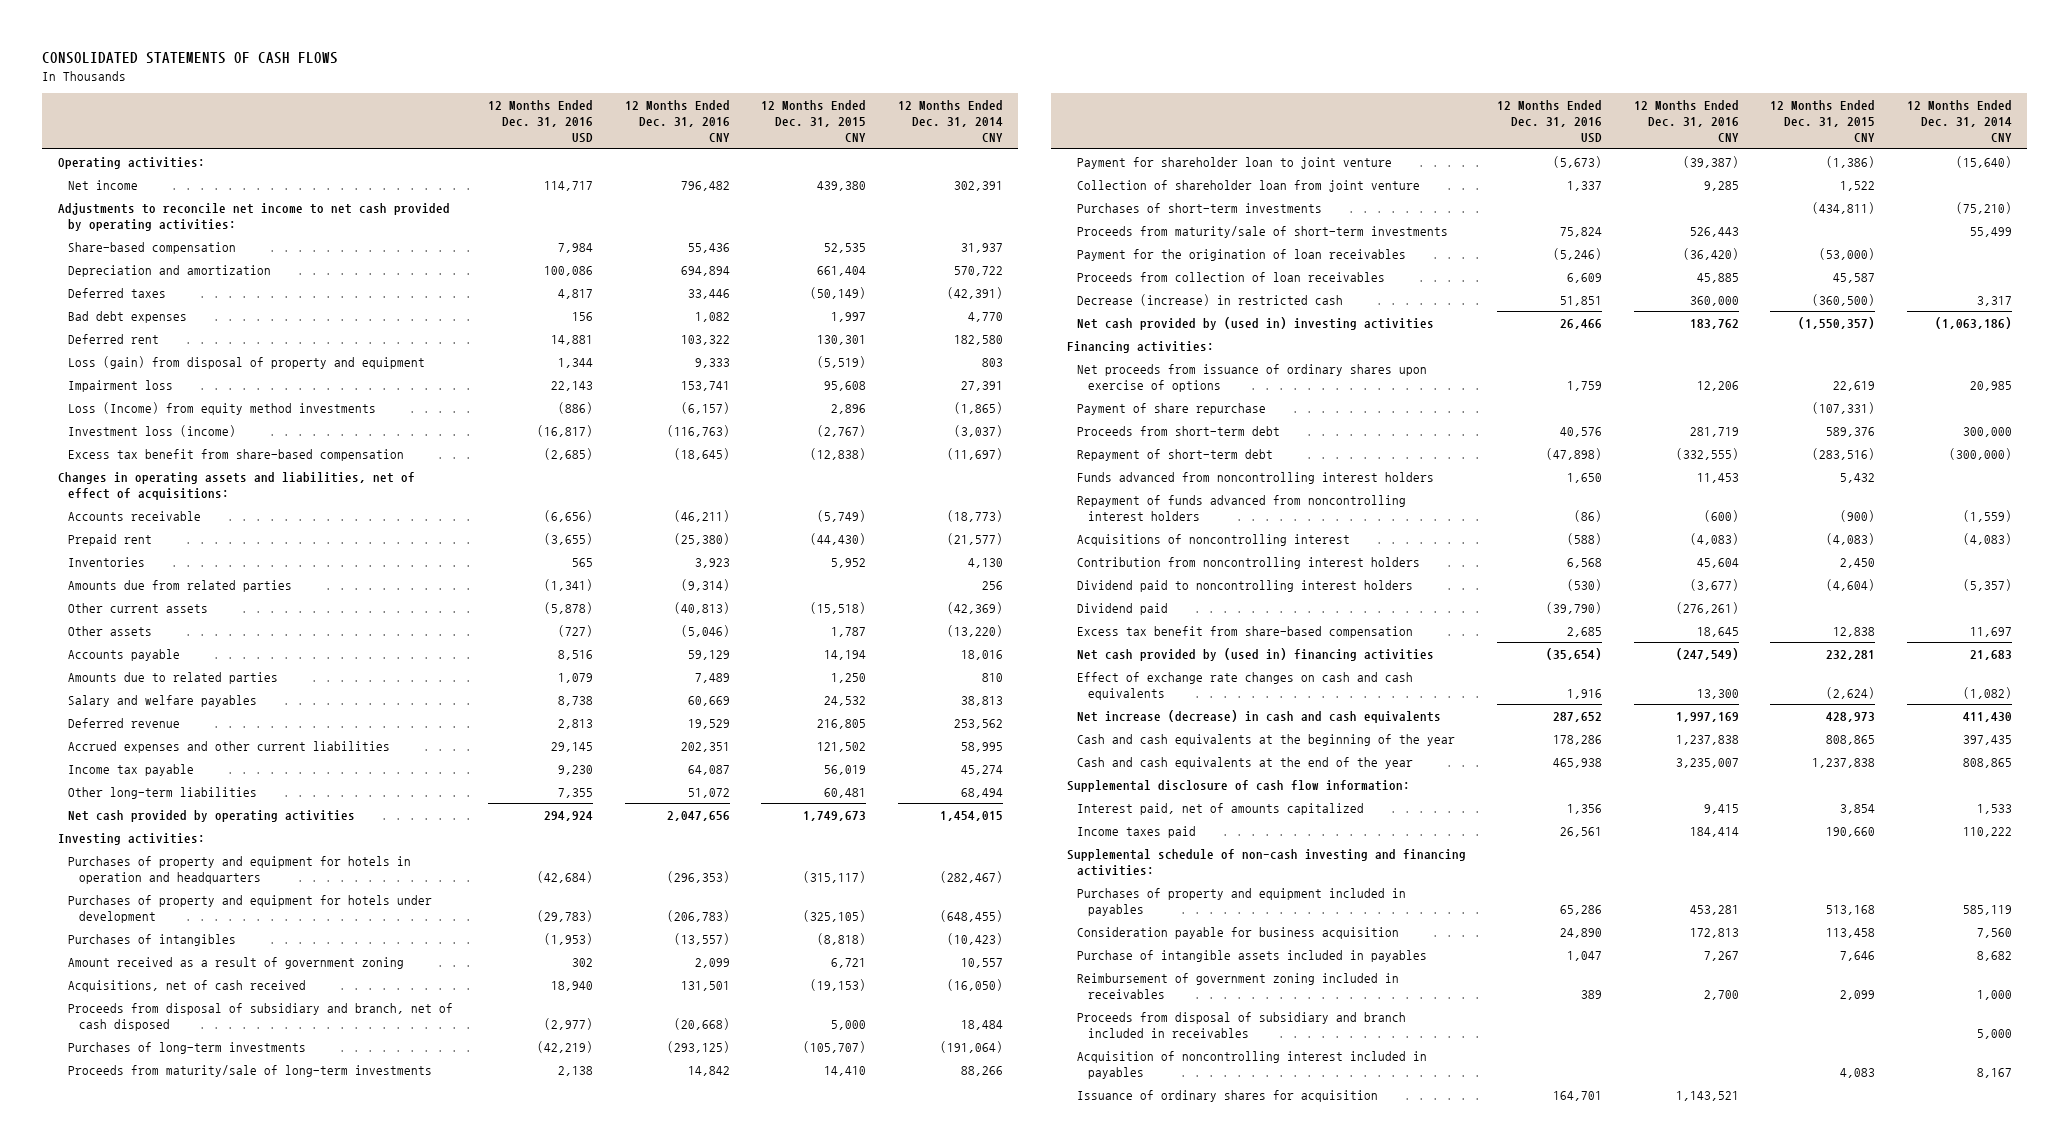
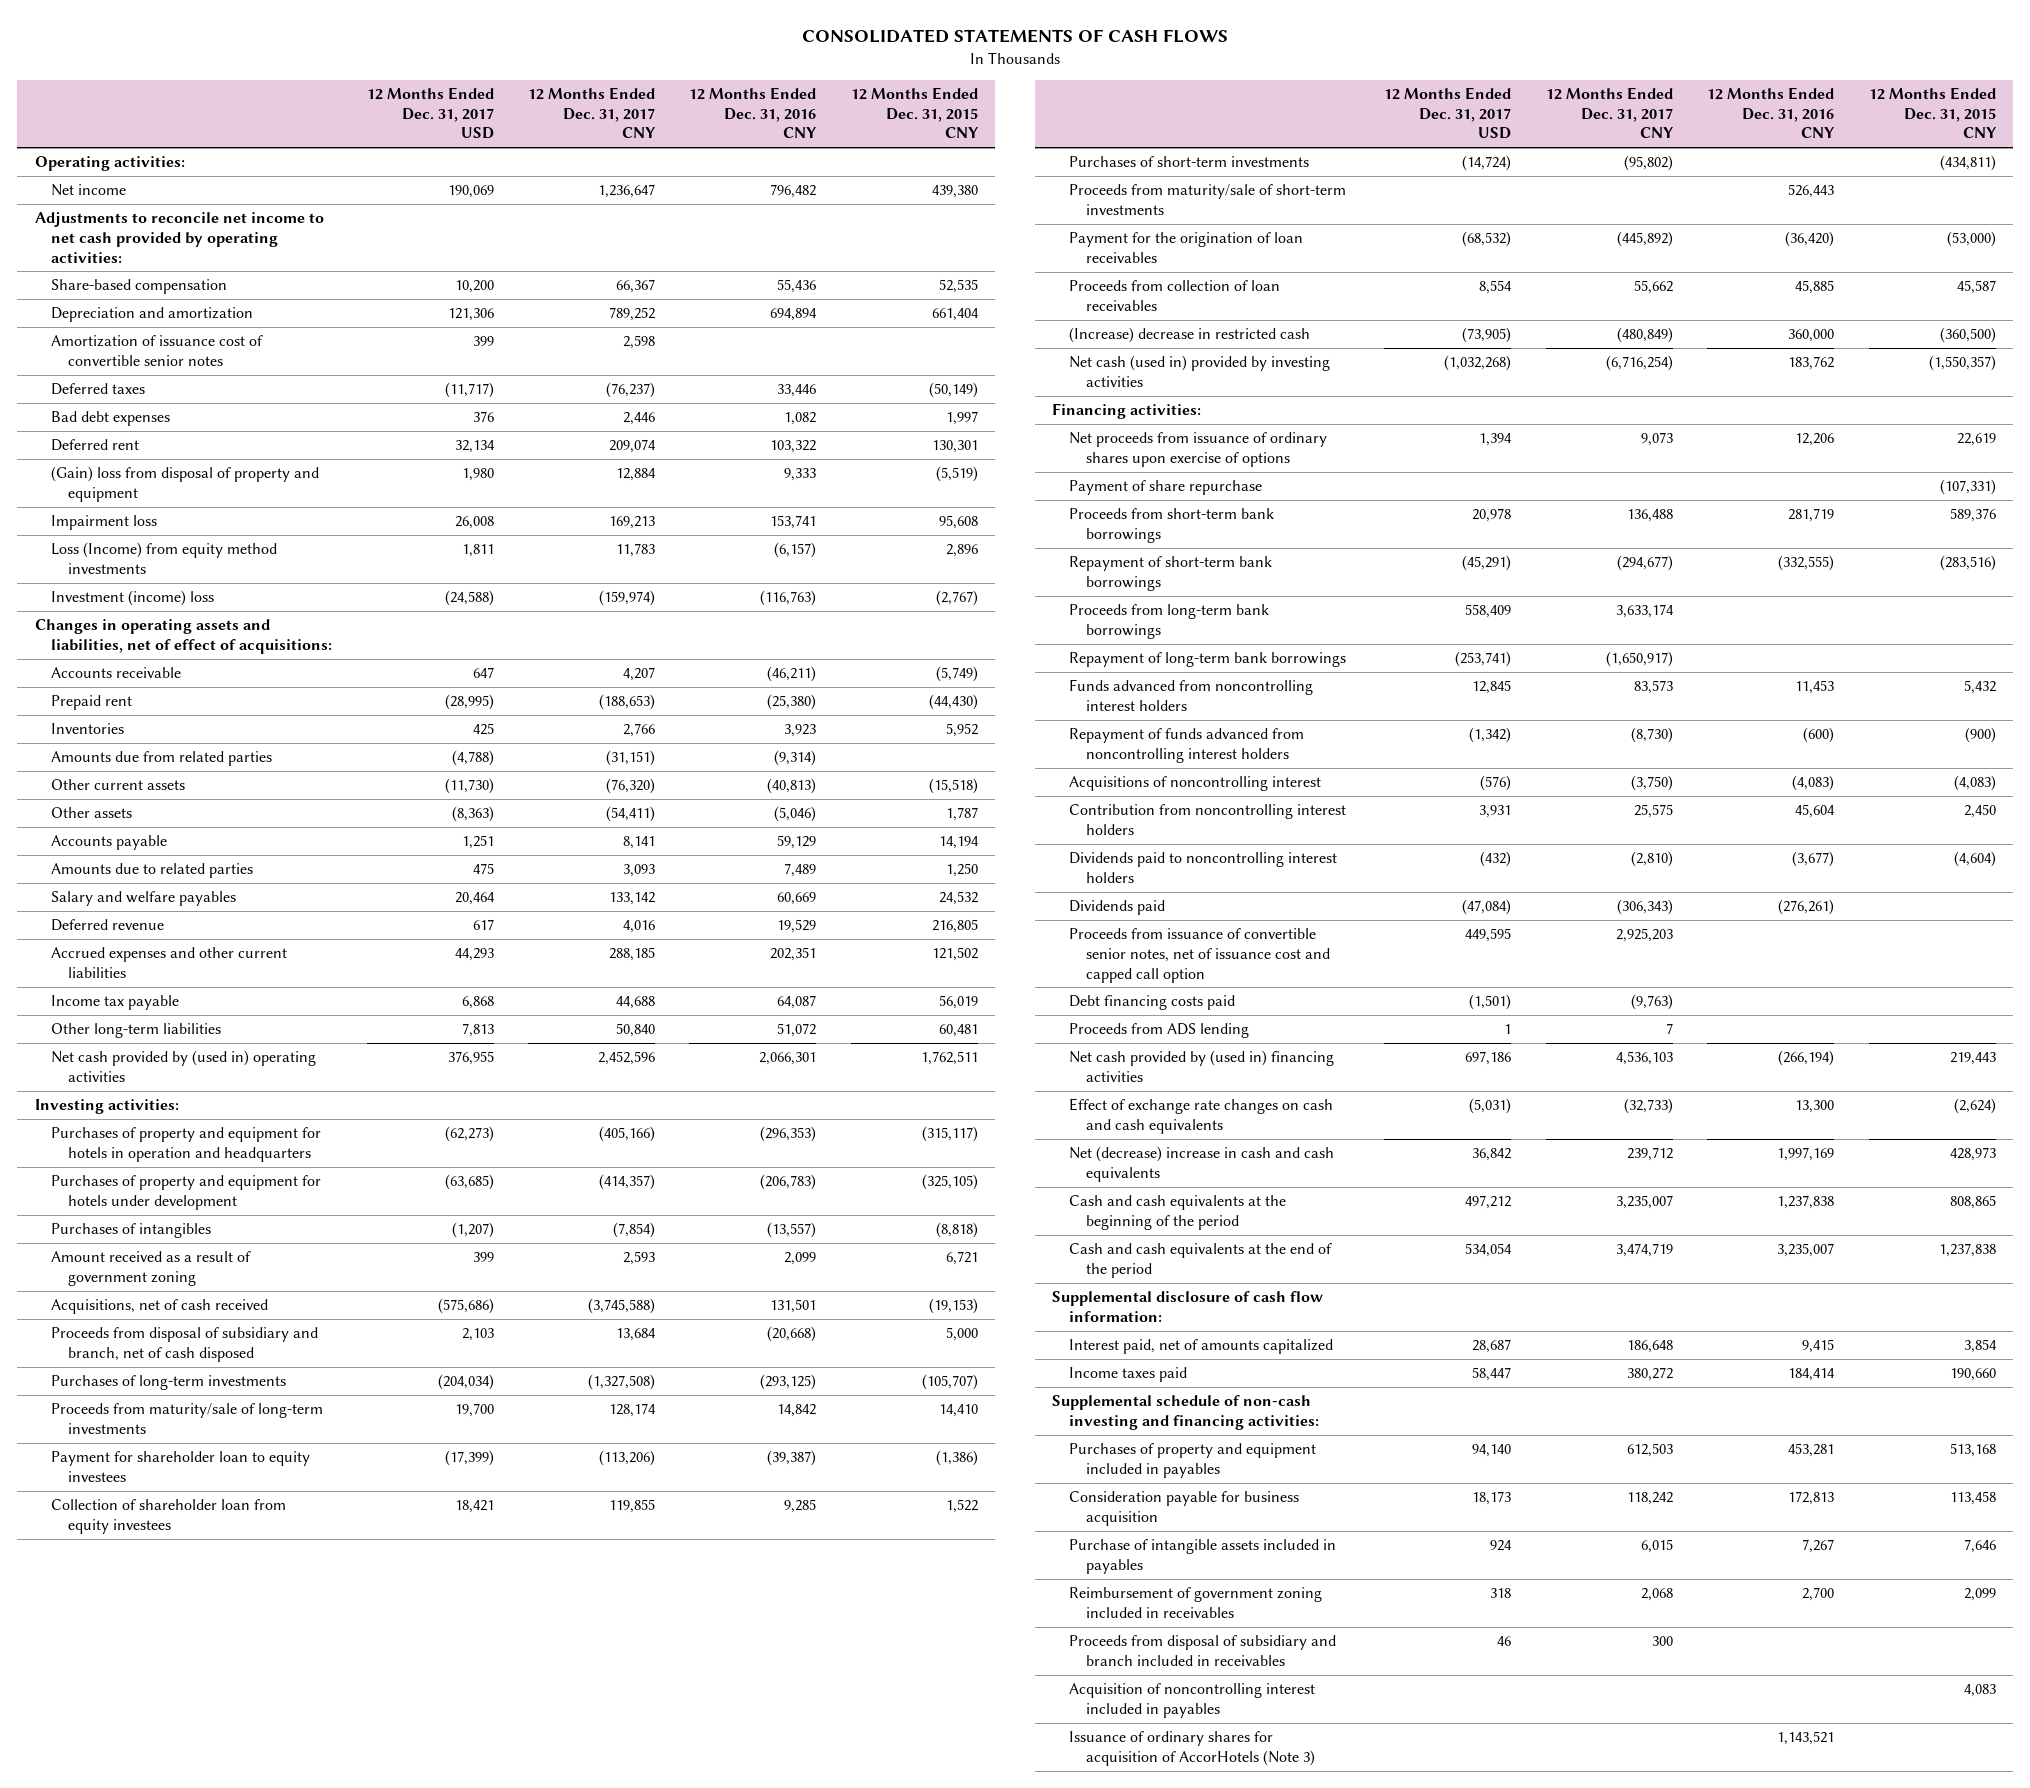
- | 12 Months Ended Dec. 31, 2016 USD | 12 Months Ended Dec. 31, 2016 CNY | 12 Months Ended Dec. 31, 2015 CNY | 12 Months Ended Dec. 31, 2014 CNY
+ | 12 Months Ended Dec. 31, 2017 USD | 12 Months Ended Dec. 31, 2017 CNY | 12 Months Ended Dec. 31, 2016 CNY | 12 Months Ended Dec. 31, 2015 CNY
+ Amortization of issuance cost of convertible senior notes | 399 | 2,598 | |
- Loss (gain) from disposal of property and equipment | 1,344 | 9,333 | (5,519) | 803
+ (Gain) loss from disposal of property and equipment | 1,980 | 12,884 | 9,333 | (5,519)
- Investment loss (income) | (16,817) | (116,763) | (2,767) | (3,037)
- Excess tax benefit from share-based compensation | (2,685) | (18,645) | (12,838) | (11,697)
+ Investment (income) loss | (24,588) | (159,974) | (116,763) | (2,767)
- Net cash provided by operating activities | 294,924 | 2,047,656 | 1,749,673 | 1,454,015
+ Net cash provided by (used in) operating activities | 376,955 | 2,452,596 | 2,066,301 | 1,762,511
- Payment for shareholder loan to joint venture | (5,673) | (39,387) | (1,386) | (15,640)
- Collection of shareholder loan from joint venture | 1,337 | 9,285 | 1,522 |
+ Payment for shareholder loan to equity investees | (17,399) | (113,206) | (39,387) | (1,386)
+ Collection of shareholder loan from equity investees | 18,421 | 119,855 | 9,285 | 1,522
- Decrease (increase) in restricted cash | 51,851 | 360,000 | (360,500) | 3,317
- Net cash provided by (used in) investing activities | 26,466 | 183,762 | (1,550,357) | (1,063,186)
+ (Increase) decrease in restricted cash | (73,905) | (480,849) | 360,000 | (360,500)
+ Net cash (used in) provided by investing activities | (1,032,268) | (6,716,254) | 183,762 | (1,550,357)
- Proceeds from short-term debt | 40,576 | 281,719 | 589,376 | 300,000
- Repayment of short-term debt | (47,898) | (332,555) | (283,516) | (300,000)
+ Proceeds from short-term bank borrowings | 20,978 | 136,488 | 281,719 | 589,376
+ Repayment of short-term bank borrowings | (45,291) | (294,677) | (332,555) | (283,516)
+ Proceeds from long-term bank borrowings | 558,409 | 3,633,174 | |
+ Repayment of long-term bank borrowings | (253,741) | (1,650,917) | |
- Dividend paid to noncontrolling interest holders | (530) | (3,677) | (4,604) | (5,357)
- Dividend paid | (39,790) | (276,261) | |
- Excess tax benefit from share-based compensation | 2,685 | 18,645 | 12,838 | 11,697
- Net cash provided by (used in) financing activities | (35,654) | (247,549) | 232,281 | 21,683
+ Dividends paid to noncontrolling interest holders | (432) | (2,810) | (3,677) | (4,604)
+ Dividends paid | (47,084) | (306,343) | (276,261) |
+ Proceeds from issuance of convertible senior notes, net of issuance cost and capped call option | 449,595 | 2,925,203 | |
+ Debt financing costs paid | (1,501) | (9,763) | |
+ Proceeds from ADS lending | 1 | 7 | |
+ Net cash provided by (used in) financing activities | 697,186 | 4,536,103 | (266,194) | 219,443
- Net increase (decrease) in cash and cash equivalents | 287,652 | 1,997,169 | 428,973 | 411,430
- Cash and cash equivalents at the beginning of the year | 178,286 | 1,237,838 | 808,865 | 397,435
- Cash and cash equivalents at the end of the year | 465,938 | 3,235,007 | 1,237,838 | 808,865
+ Net (decrease) increase in cash and cash equivalents | 36,842 | 239,712 | 1,997,169 | 428,973
+ Cash and cash equivalents at the beginning of the period | 497,212 | 3,235,007 | 1,237,838 | 808,865
+ Cash and cash equivalents at the end of the period | 534,054 | 3,474,719 | 3,235,007 | 1,237,838
- Issuance of ordinary shares for acquisition | 164,701 | 1,143,521 | |
+ Issuance of ordinary shares for acquisition of AccorHotels (Note 3) | | | 1,143,521 |

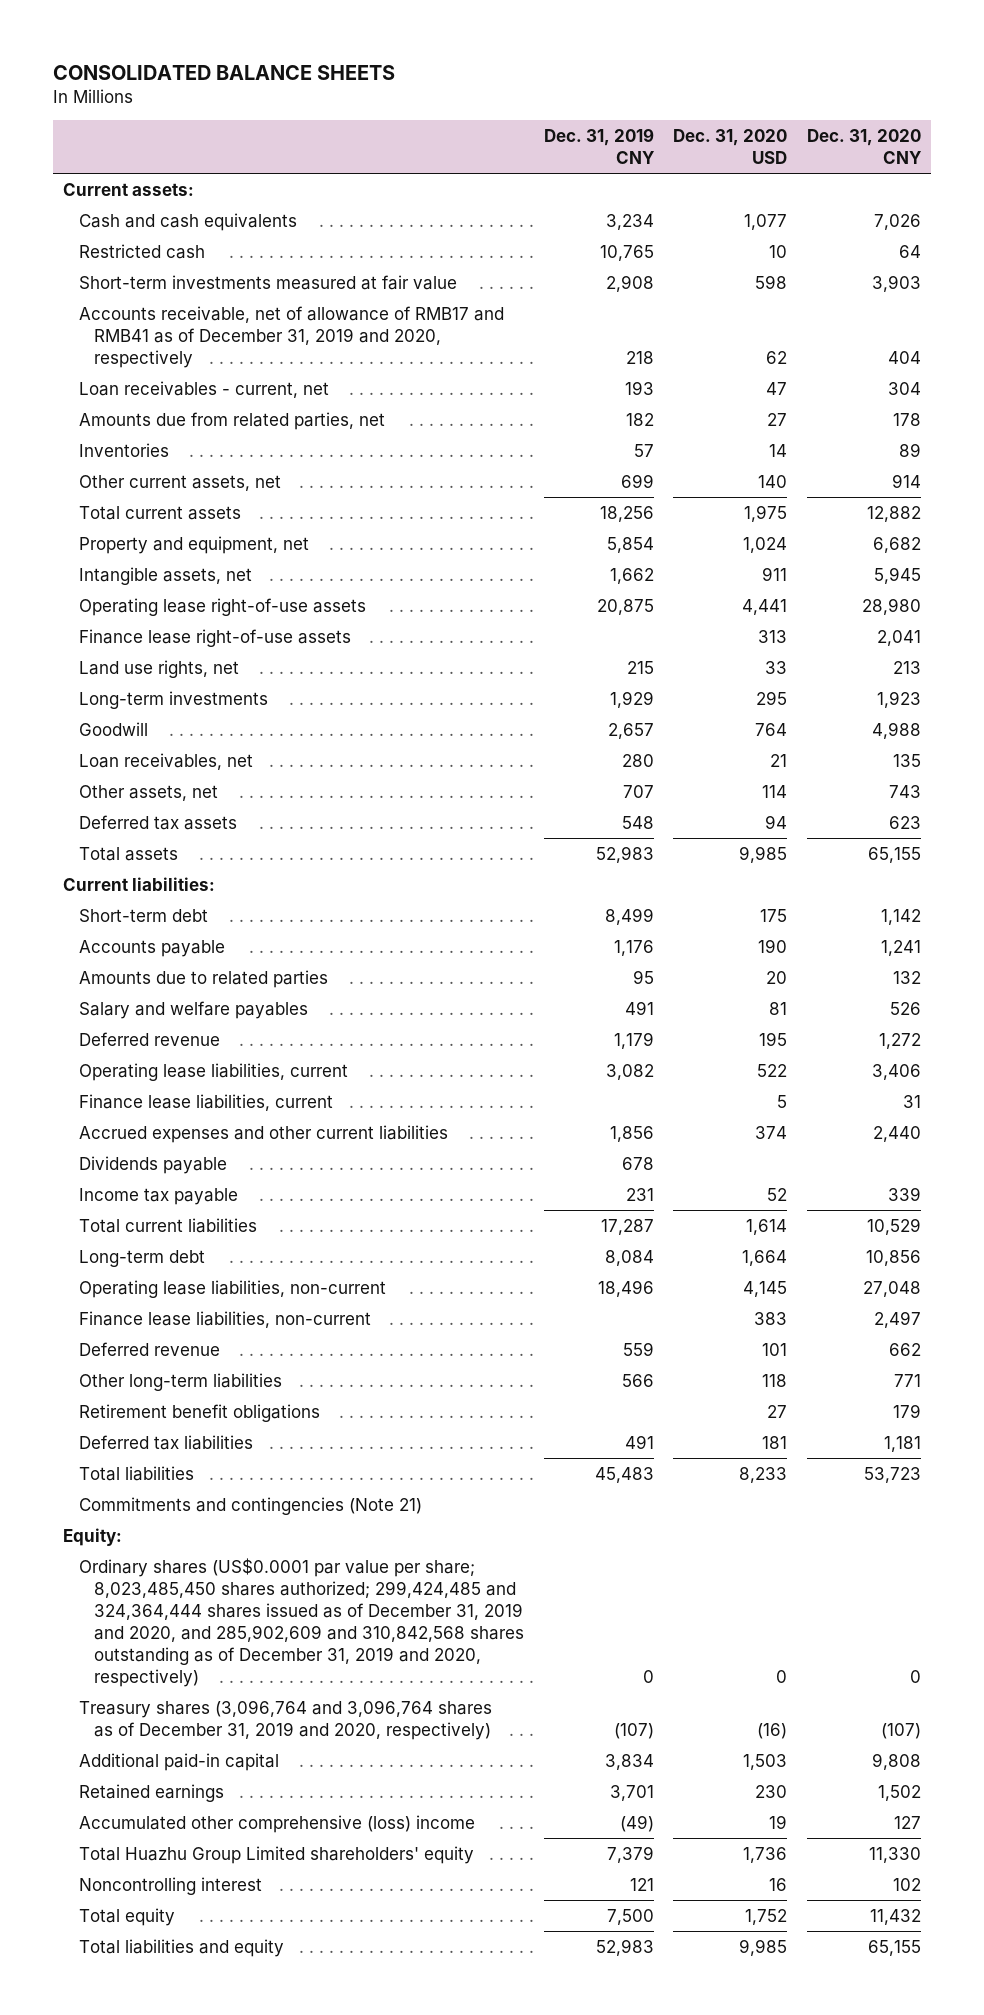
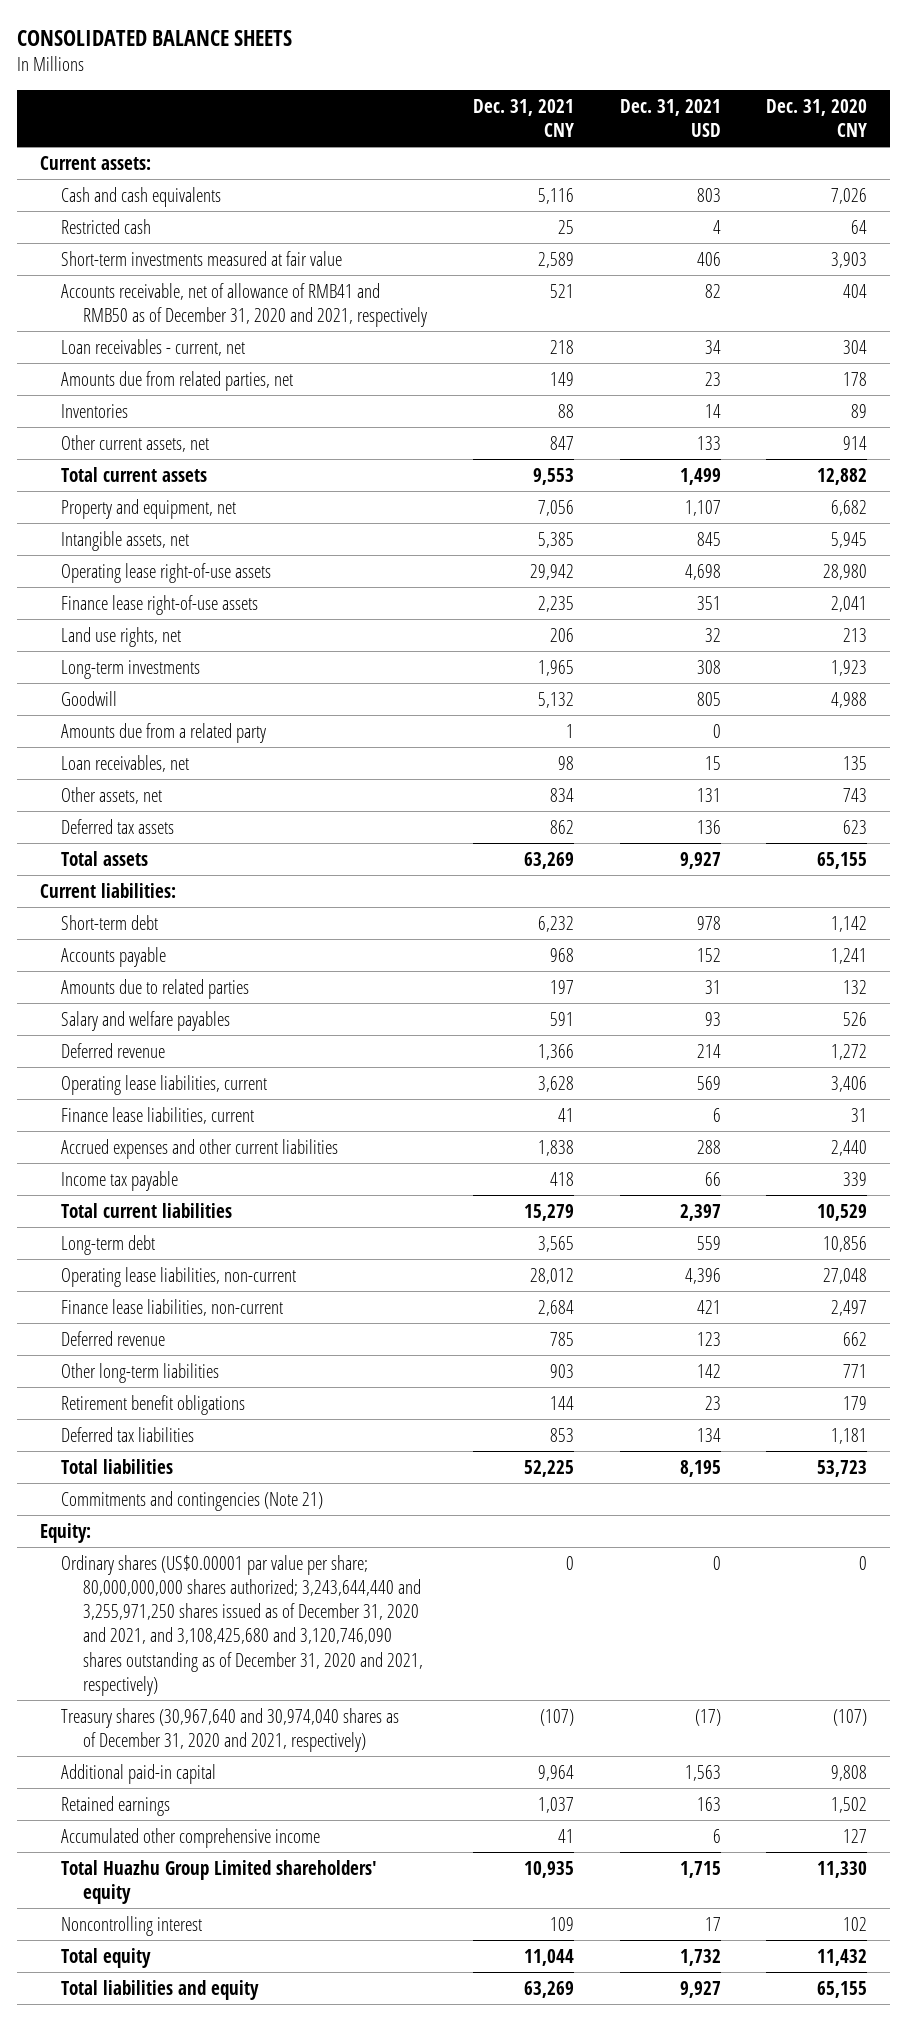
- | Dec. 31, 2019 CNY | Dec. 31, 2020 USD | Dec. 31, 2020 CNY
+ | Dec. 31, 2021 CNY | Dec. 31, 2021 USD | Dec. 31, 2020 CNY
- Accounts receivable, net of allowance of RMB17 and RMB41 as of December 31, 2019 and 2020, respectively | 218 | 62 | 404
+ Accounts receivable, net of allowance of RMB41 and RMB50 as of December 31, 2020 and 2021, respectively | 521 | 82 | 404
+ Amounts due from a related party | 1 | 0 |
- Dividends payable | 678 | |
- Ordinary shares (US$0.0001 par value per share; 8,023,485,450 shares authorized; 299,424,485 and 324,364,444 shares issued as of December 31, 2019 and 2020, and 285,902,609 and 310,842,568 shares outstanding as of December 31, 2019 and 2020, respectively) | 0 | 0 | 0
- Treasury shares (3,096,764 and 3,096,764 shares as of December 31, 2019 and 2020, respectively) | (107) | (16) | (107)
+ Ordinary shares (US$0.00001 par value per share; 80,000,000,000 shares authorized; 3,243,644,440 and 3,255,971,250 shares issued as of December 31, 2020 and 2021, and 3,108,425,680 and 3,120,746,090 shares outstanding as of December 31, 2020 and 2021, respectively) | 0 | 0 | 0
+ Treasury shares (30,967,640 and 30,974,040 shares as of December 31, 2020 and 2021, respectively) | (107) | (17) | (107)
- Accumulated other comprehensive (loss) income | (49) | 19 | 127
+ Accumulated other comprehensive income | 41 | 6 | 127

